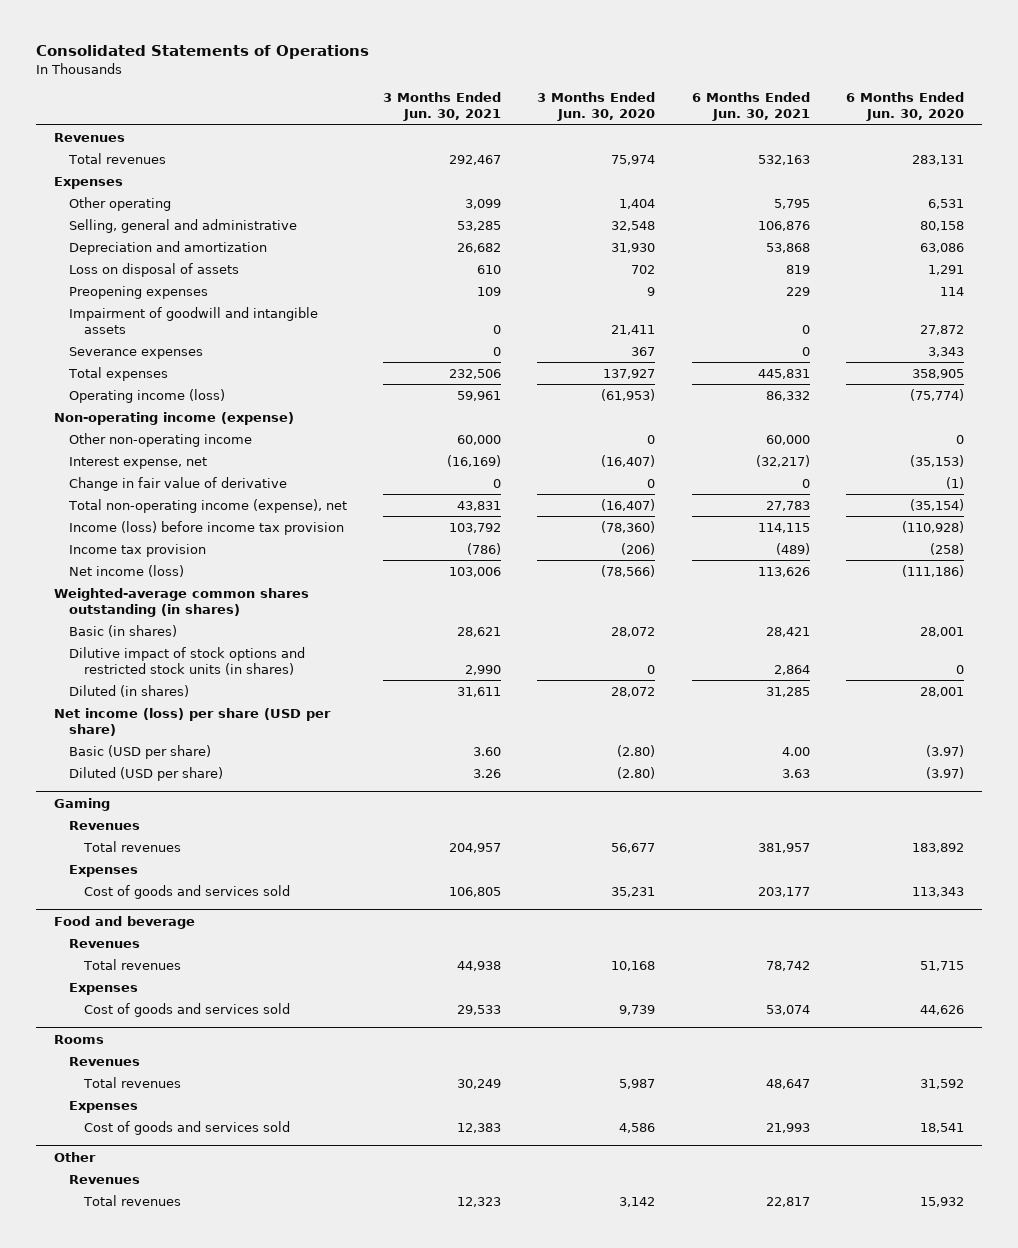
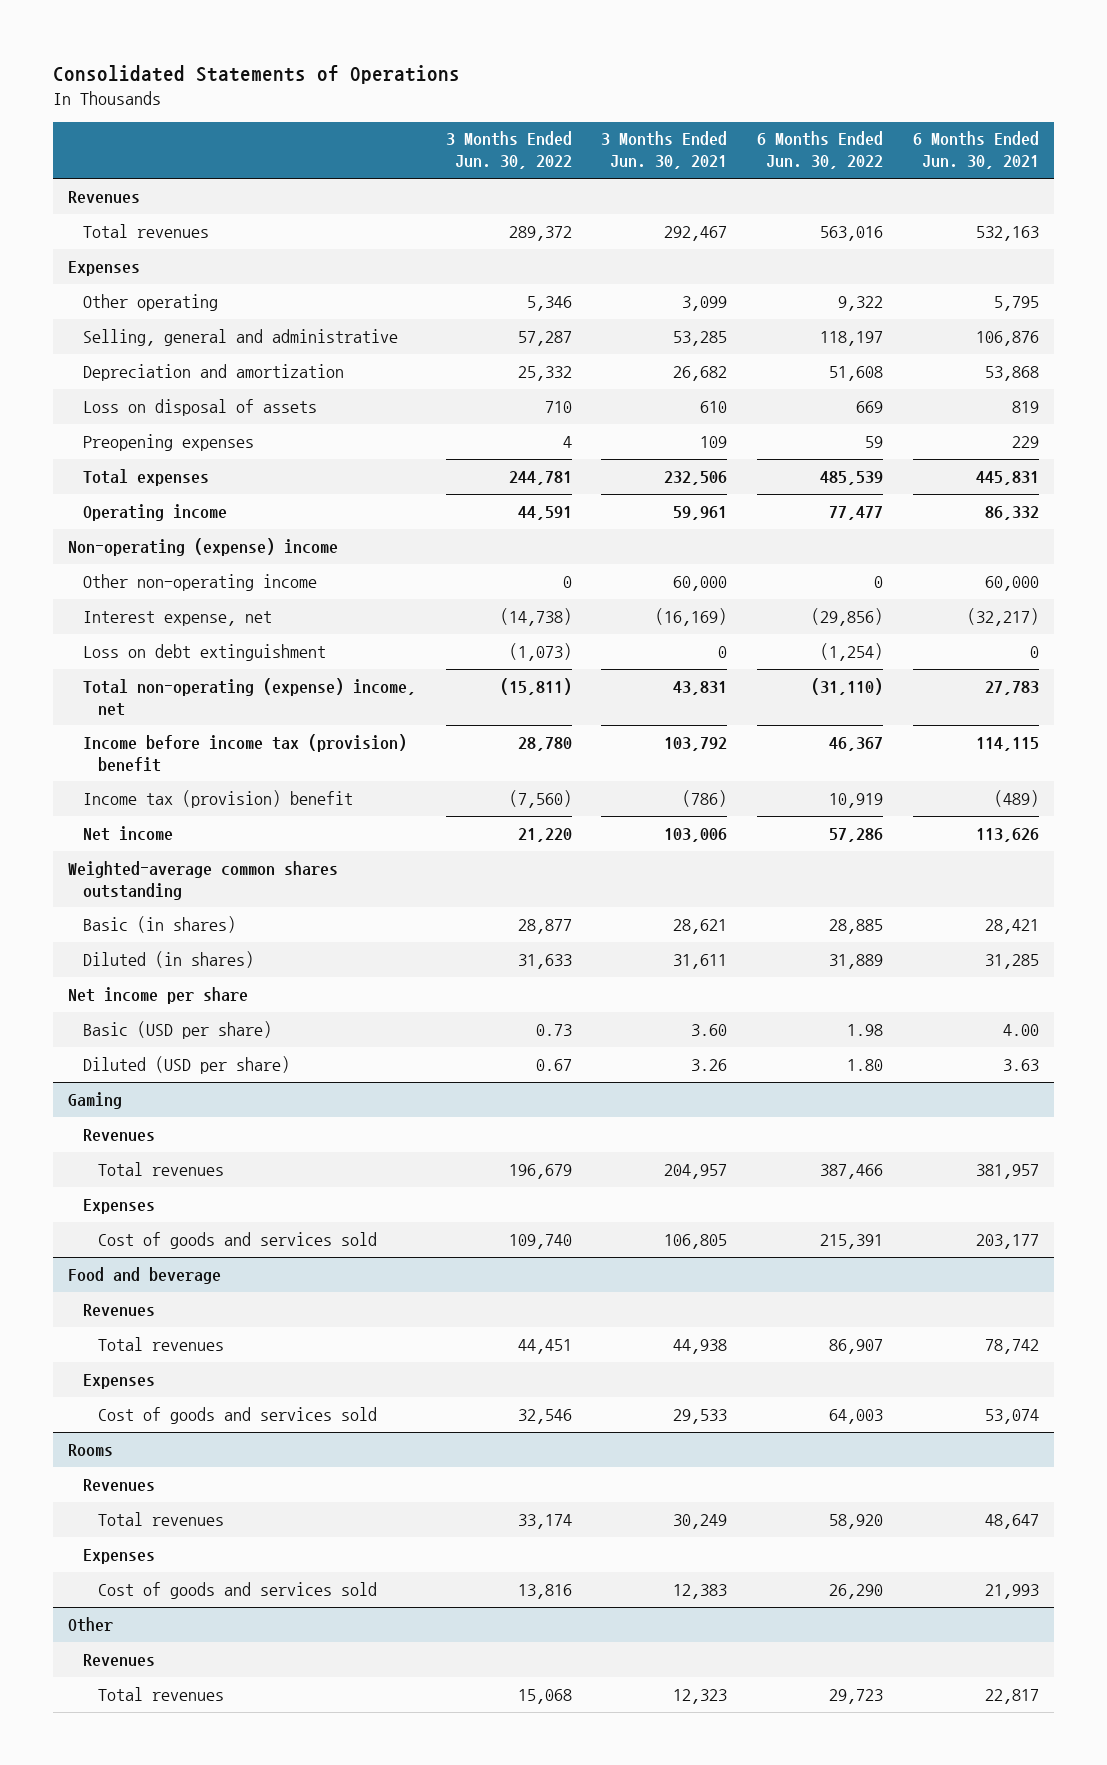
- | 3 Months Ended Jun. 30, 2021 | 3 Months Ended Jun. 30, 2020 | 6 Months Ended Jun. 30, 2021 | 6 Months Ended Jun. 30, 2020
+ | 3 Months Ended Jun. 30, 2022 | 3 Months Ended Jun. 30, 2021 | 6 Months Ended Jun. 30, 2022 | 6 Months Ended Jun. 30, 2021
- Impairment of goodwill and intangible assets | 0 | 21,411 | 0 | 27,872
- Severance expenses | 0 | 367 | 0 | 3,343
- Operating income (loss) | 59,961 | (61,953) | 86,332 | (75,774)
- Non-operating income (expense)
+ Operating income | 44,591 | 59,961 | 77,477 | 86,332
+ Non-operating (expense) income
- Change in fair value of derivative | 0 | 0 | 0 | (1)
- Total non-operating income (expense), net | 43,831 | (16,407) | 27,783 | (35,154)
- Income (loss) before income tax provision | 103,792 | (78,360) | 114,115 | (110,928)
- Income tax provision | (786) | (206) | (489) | (258)
- Net income (loss) | 103,006 | (78,566) | 113,626 | (111,186)
- Weighted-average common shares outstanding (in shares)
+ Loss on debt extinguishment | (1,073) | 0 | (1,254) | 0
+ Total non-operating (expense) income, net | (15,811) | 43,831 | (31,110) | 27,783
+ Income before income tax (provision) benefit | 28,780 | 103,792 | 46,367 | 114,115
+ Income tax (provision) benefit | (7,560) | (786) | 10,919 | (489)
+ Net income | 21,220 | 103,006 | 57,286 | 113,626
+ Weighted-average common shares outstanding
- Dilutive impact of stock options and restricted stock units (in shares) | 2,990 | 0 | 2,864 | 0
- Net income (loss) per share (USD per share)
+ Net income per share

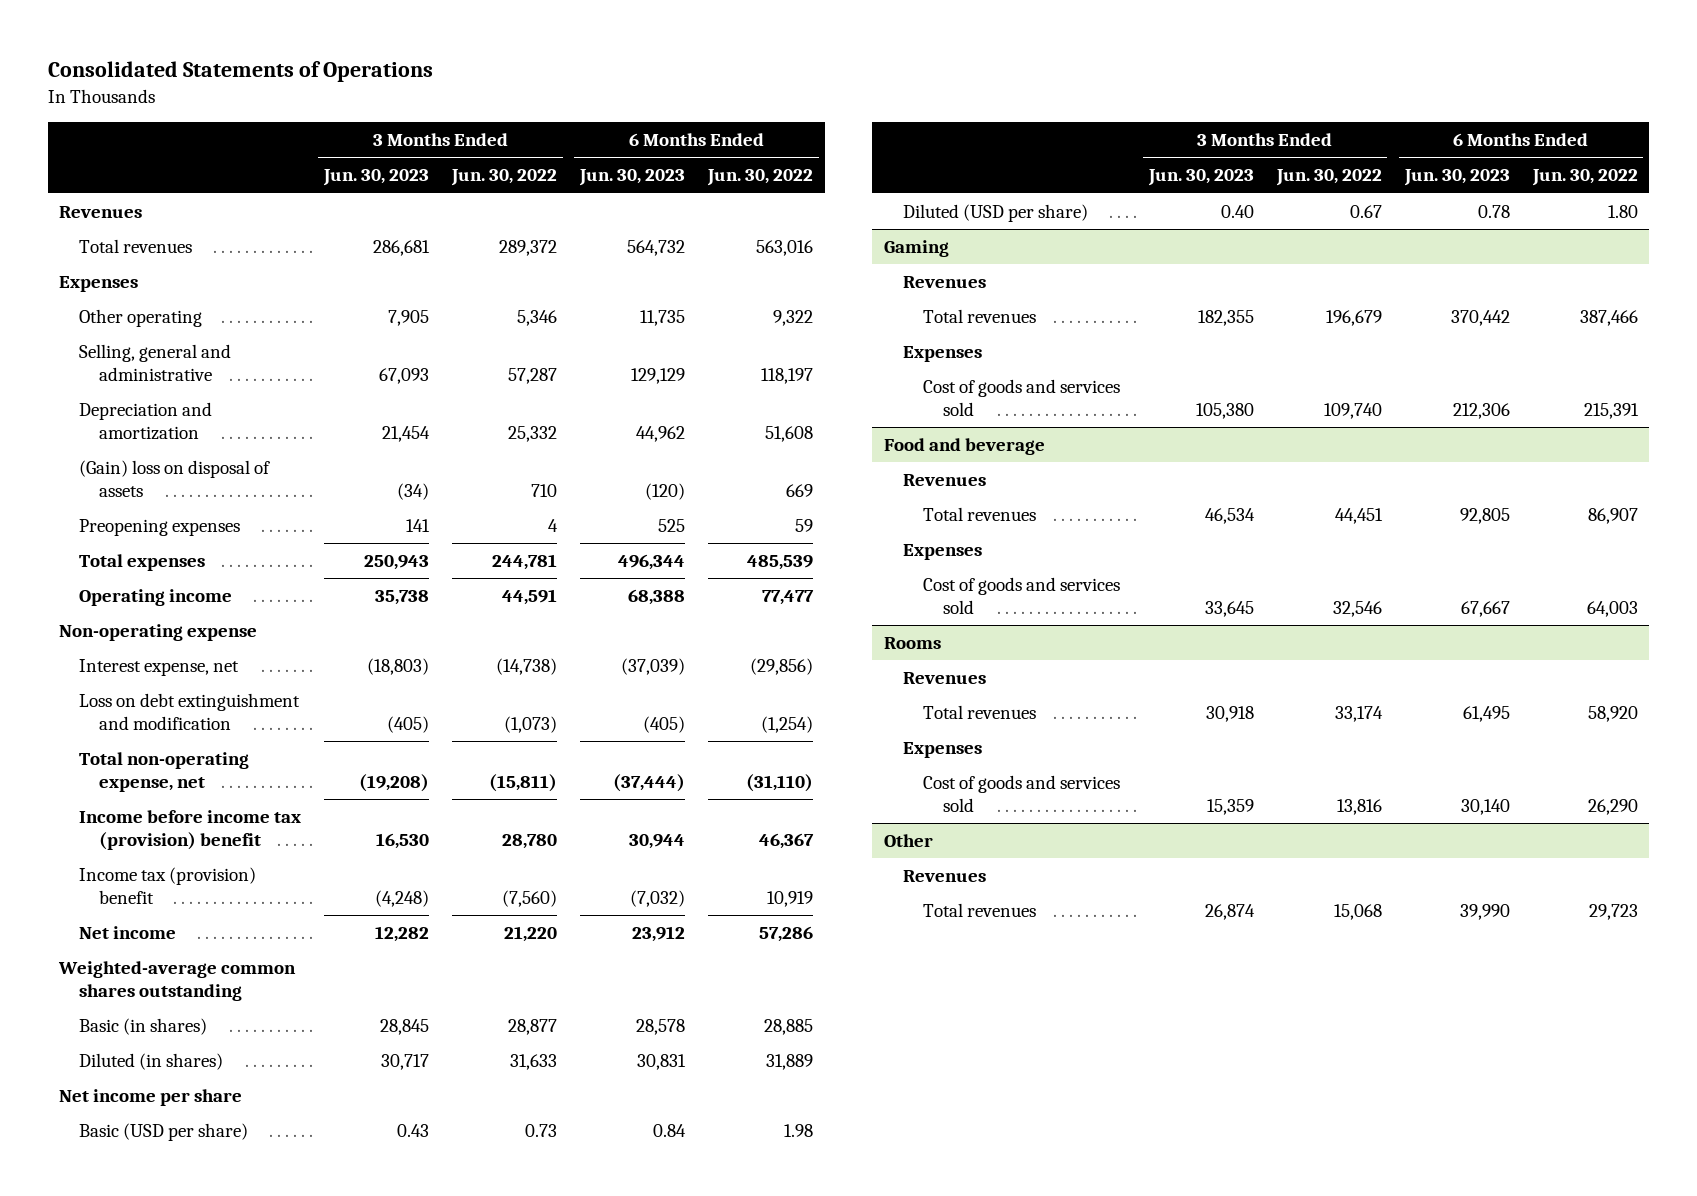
- | 3 Months Ended Jun. 30, 2022 | 3 Months Ended Jun. 30, 2021 | 6 Months Ended Jun. 30, 2022 | 6 Months Ended Jun. 30, 2021
+ | 3 Months Ended Jun. 30, 2023 | 3 Months Ended Jun. 30, 2022 | 6 Months Ended Jun. 30, 2023 | 6 Months Ended Jun. 30, 2022
- Loss on disposal of assets | 710 | 610 | 669 | 819
+ (Gain) loss on disposal of assets | (34) | 710 | (120) | 669
- Non-operating (expense) income
- Other non-operating income | 0 | 60,000 | 0 | 60,000
+ Non-operating expense
- Loss on debt extinguishment | (1,073) | 0 | (1,254) | 0
- Total non-operating (expense) income, net | (15,811) | 43,831 | (31,110) | 27,783
+ Loss on debt extinguishment and modification | (405) | (1,073) | (405) | (1,254)
+ Total non-operating expense, net | (19,208) | (15,811) | (37,444) | (31,110)

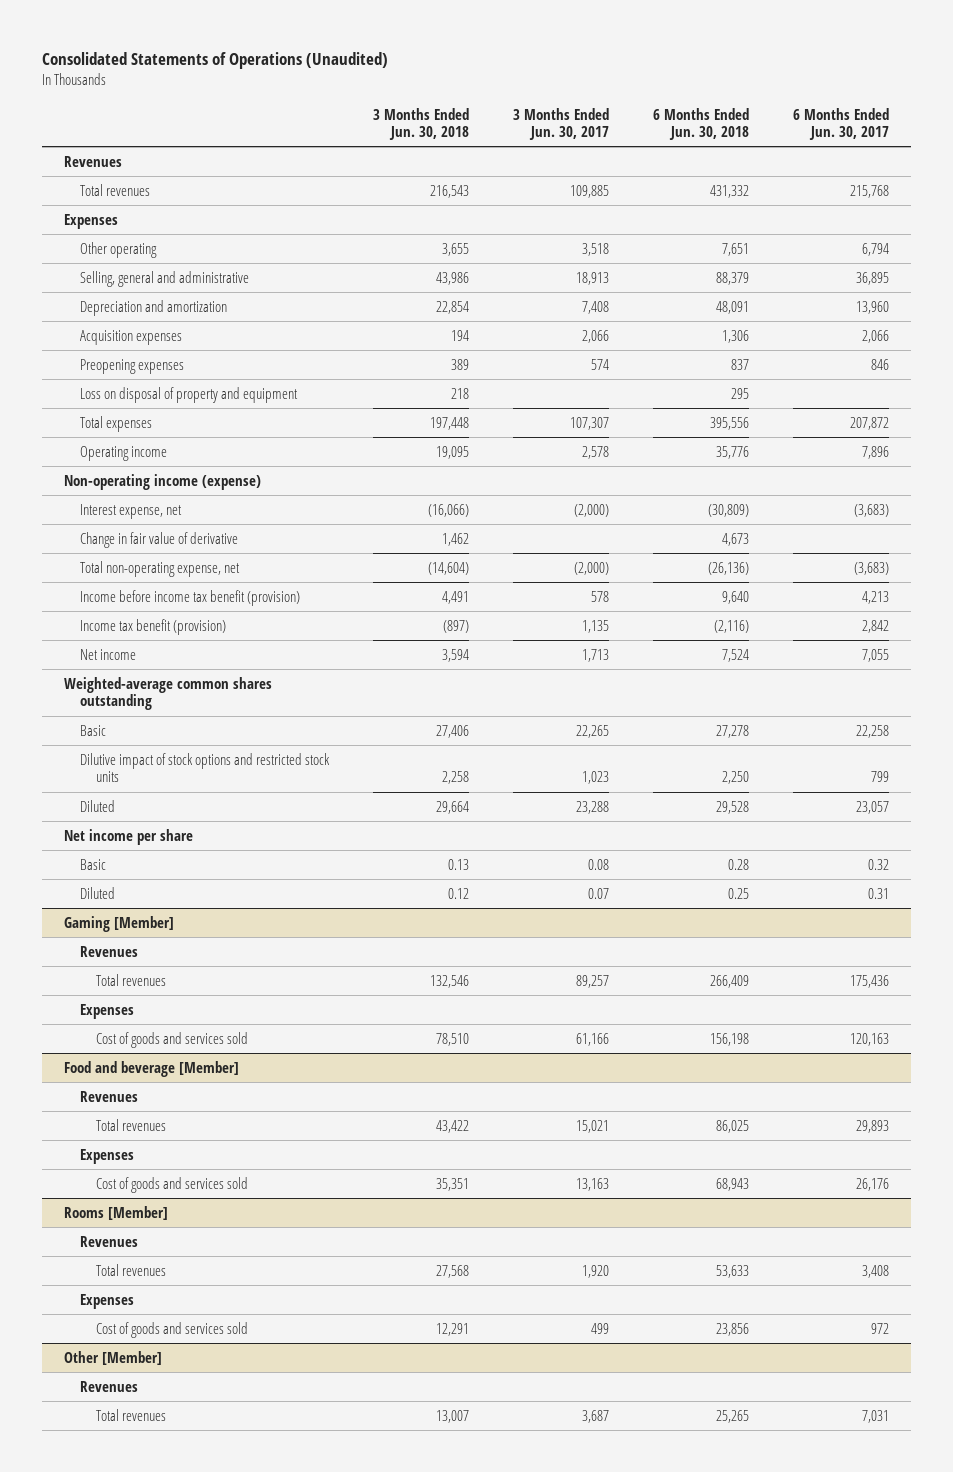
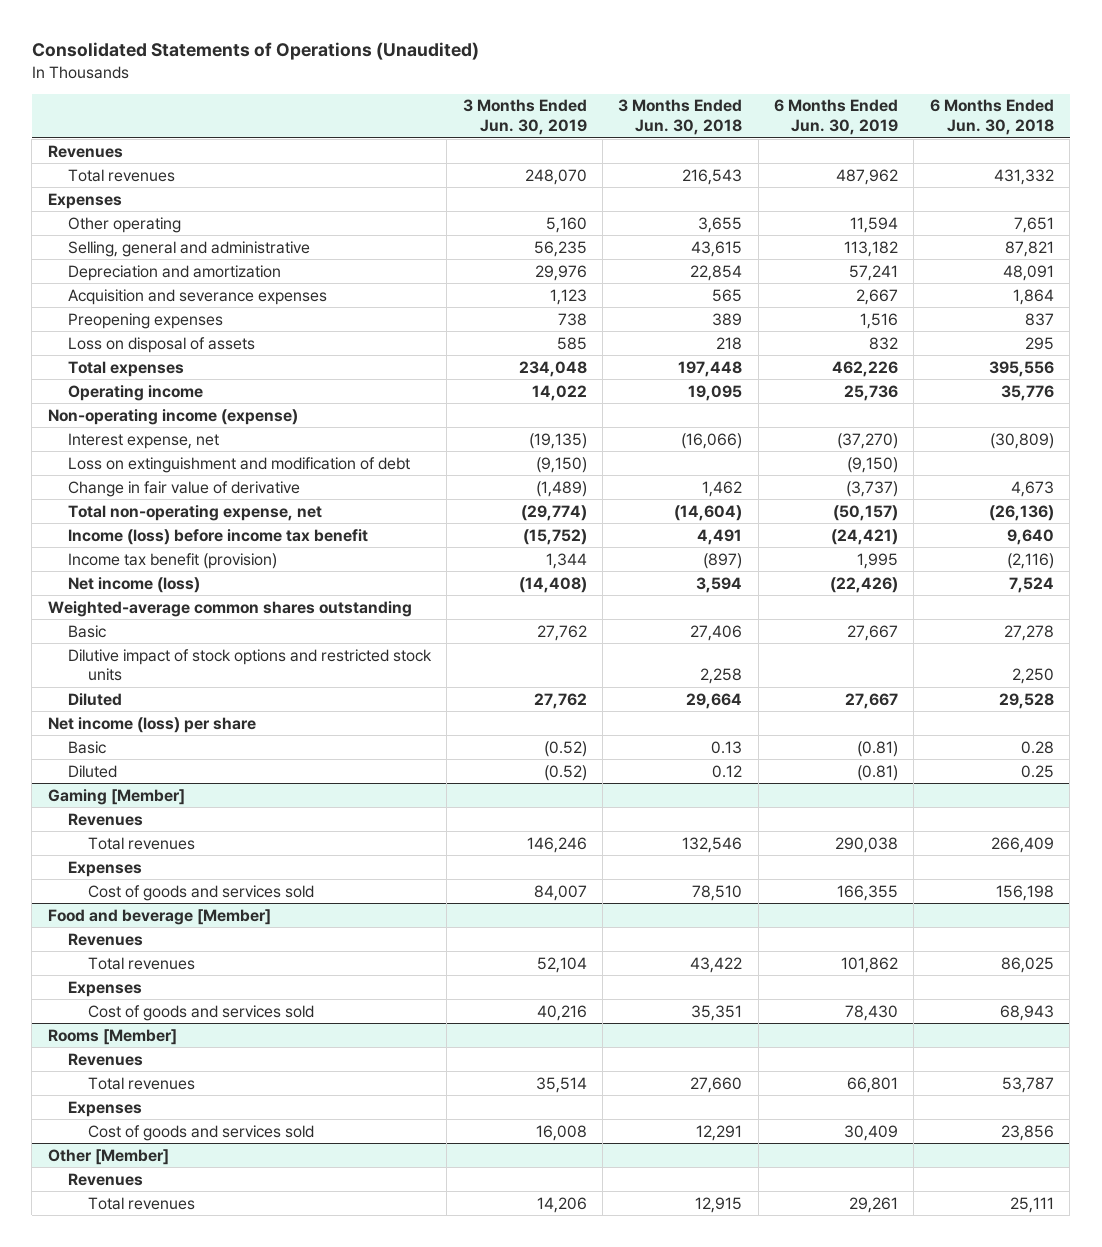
- | 3 Months Ended Jun. 30, 2018 | 3 Months Ended Jun. 30, 2017 | 6 Months Ended Jun. 30, 2018 | 6 Months Ended Jun. 30, 2017
+ | 3 Months Ended Jun. 30, 2019 | 3 Months Ended Jun. 30, 2018 | 6 Months Ended Jun. 30, 2019 | 6 Months Ended Jun. 30, 2018
- Selling, general and administrative | 43,986 | 18,913 | 88,379 | 36,895
+ Selling, general and administrative | 56,235 | 43,615 | 113,182 | 87,821
- Acquisition expenses | 194 | 2,066 | 1,306 | 2,066
+ Acquisition and severance expenses | 1,123 | 565 | 2,667 | 1,864
- Loss on disposal of property and equipment | 218 | | 295 |
+ Loss on disposal of assets | 585 | 218 | 832 | 295
+ Loss on extinguishment and modification of debt | (9,150) | | (9,150) |
- Income before income tax benefit (provision) | 4,491 | 578 | 9,640 | 4,213
+ Income (loss) before income tax benefit | (15,752) | 4,491 | (24,421) | 9,640
- Net income | 3,594 | 1,713 | 7,524 | 7,055
+ Net income (loss) | (14,408) | 3,594 | (22,426) | 7,524
- Net income per share
+ Net income (loss) per share
@ Rooms [Member]
- Total revenues | 27,568 | 1,920 | 53,633 | 3,408
+ Total revenues | 35,514 | 27,660 | 66,801 | 53,787
@ Other [Member]
- Total revenues | 13,007 | 3,687 | 25,265 | 7,031
+ Total revenues | 14,206 | 12,915 | 29,261 | 25,111

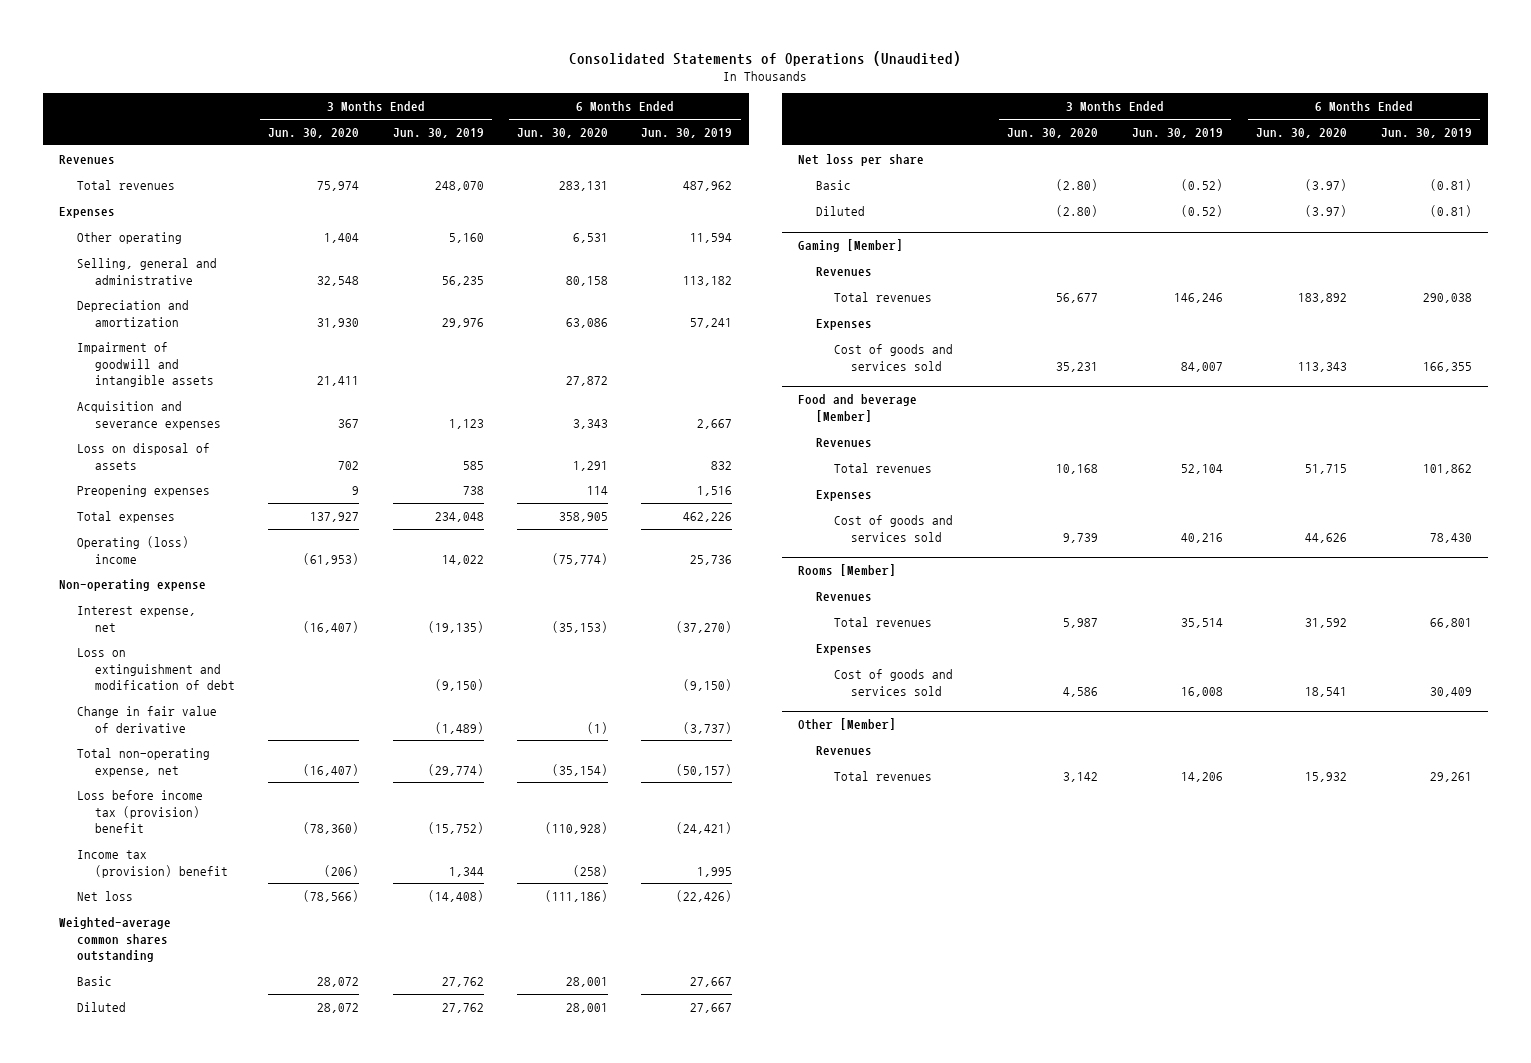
- | 3 Months Ended Jun. 30, 2019 | 3 Months Ended Jun. 30, 2018 | 6 Months Ended Jun. 30, 2019 | 6 Months Ended Jun. 30, 2018
+ | 3 Months Ended Jun. 30, 2020 | 3 Months Ended Jun. 30, 2019 | 6 Months Ended Jun. 30, 2020 | 6 Months Ended Jun. 30, 2019
+ Impairment of goodwill and intangible assets | 21,411 | | 27,872 |
moved down: Preopening expenses | 9 | 738 | 114 | 1,516
- Operating income | 14,022 | 19,095 | 25,736 | 35,776
- Non-operating income (expense)
+ Operating (loss) income | (61,953) | 14,022 | (75,774) | 25,736
+ Non-operating expense
- Income (loss) before income tax benefit | (15,752) | 4,491 | (24,421) | 9,640
- Income tax benefit (provision) | 1,344 | (897) | 1,995 | (2,116)
- Net income (loss) | (14,408) | 3,594 | (22,426) | 7,524
+ Loss before income tax (provision) benefit | (78,360) | (15,752) | (110,928) | (24,421)
+ Income tax (provision) benefit | (206) | 1,344 | (258) | 1,995
+ Net loss | (78,566) | (14,408) | (111,186) | (22,426)
- Dilutive impact of stock options and restricted stock units | | 2,258 | | 2,250
- Net income (loss) per share
+ Net loss per share

